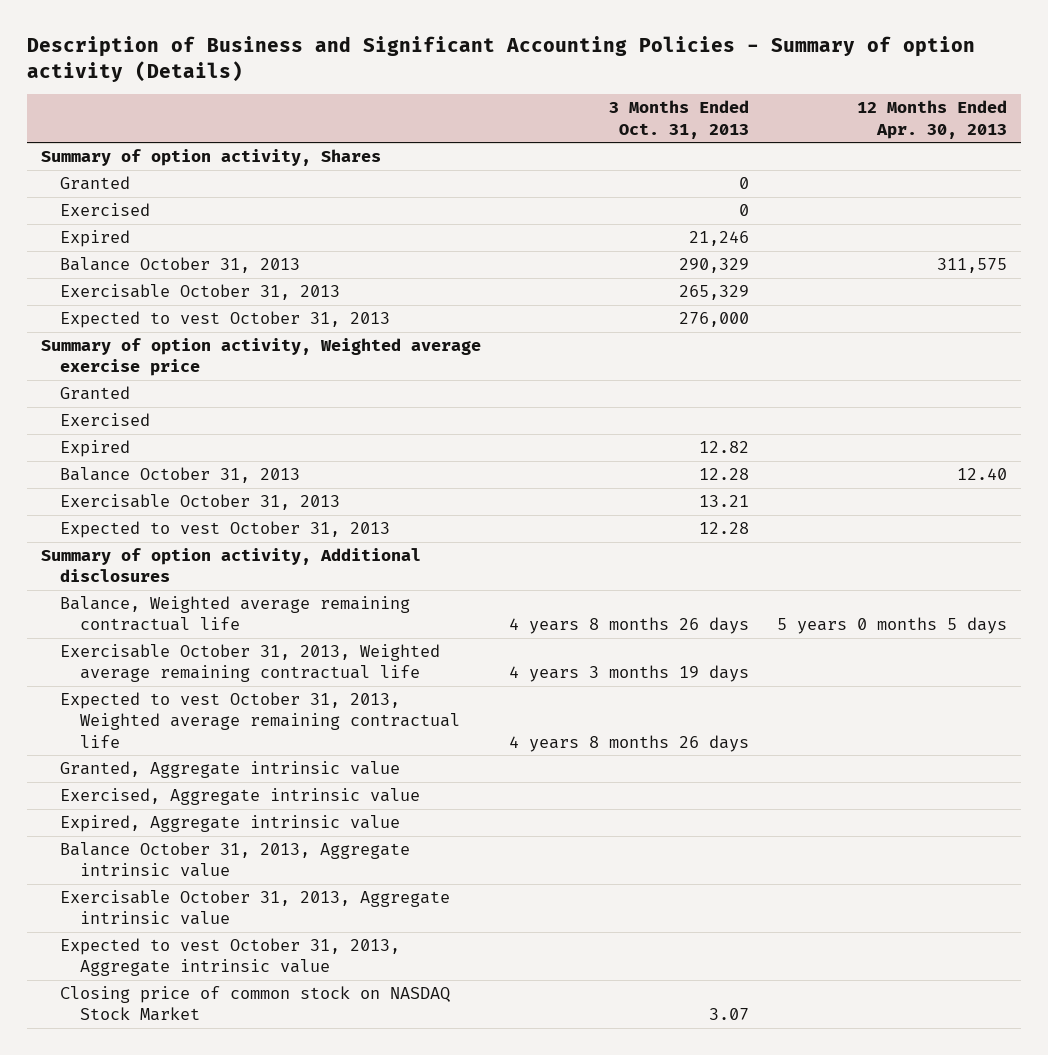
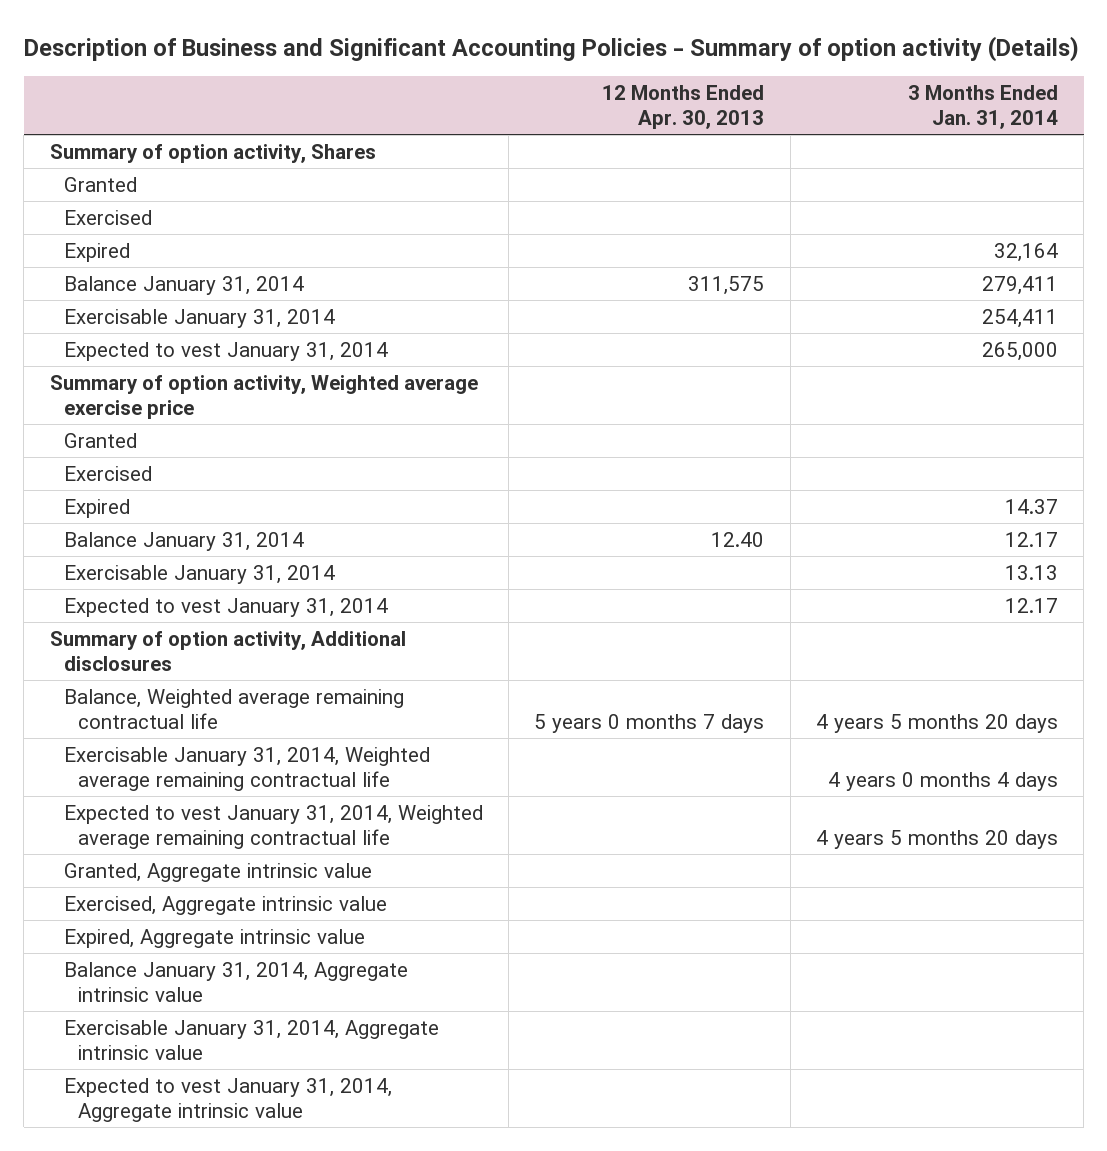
- | 3 Months Ended Oct. 31, 2013 | 12 Months Ended Apr. 30, 2013
+ | 12 Months Ended Apr. 30, 2013 | 3 Months Ended Jan. 31, 2014
- Balance October 31, 2013 | 290,329 | 311,575
- Exercisable October 31, 2013 | 265,329 |
- Expected to vest October 31, 2013 | 276,000 |
+ Balance January 31, 2014 | 311,575 | 279,411
+ Exercisable January 31, 2014 | | 254,411
+ Expected to vest January 31, 2014 | | 265,000
- Balance October 31, 2013 | 12.28 | 12.40
- Exercisable October 31, 2013 | 13.21 |
- Expected to vest October 31, 2013 | 12.28 |
+ Balance January 31, 2014 | 12.40 | 12.17
+ Exercisable January 31, 2014 | | 13.13
+ Expected to vest January 31, 2014 | | 12.17
- Balance, Weighted average remaining contractual life | 4 years 8 months 26 days | 5 years 0 months 5 days
- Exercisable October 31, 2013, Weighted average remaining contractual life | 4 years 3 months 19 days |
- Expected to vest October 31, 2013, Weighted average remaining contractual life | 4 years 8 months 26 days |
+ Balance, Weighted average remaining contractual life | 5 years 0 months 7 days | 4 years 5 months 20 days
+ Exercisable January 31, 2014, Weighted average remaining contractual life | | 4 years 0 months 4 days
+ Expected to vest January 31, 2014, Weighted average remaining contractual life | | 4 years 5 months 20 days
- Balance October 31, 2013, Aggregate intrinsic value
- Exercisable October 31, 2013, Aggregate intrinsic value
- Expected to vest October 31, 2013, Aggregate intrinsic value
- Closing price of common stock on NASDAQ Stock Market | 3.07 |
+ Balance January 31, 2014, Aggregate intrinsic value
+ Exercisable January 31, 2014, Aggregate intrinsic value
+ Expected to vest January 31, 2014, Aggregate intrinsic value

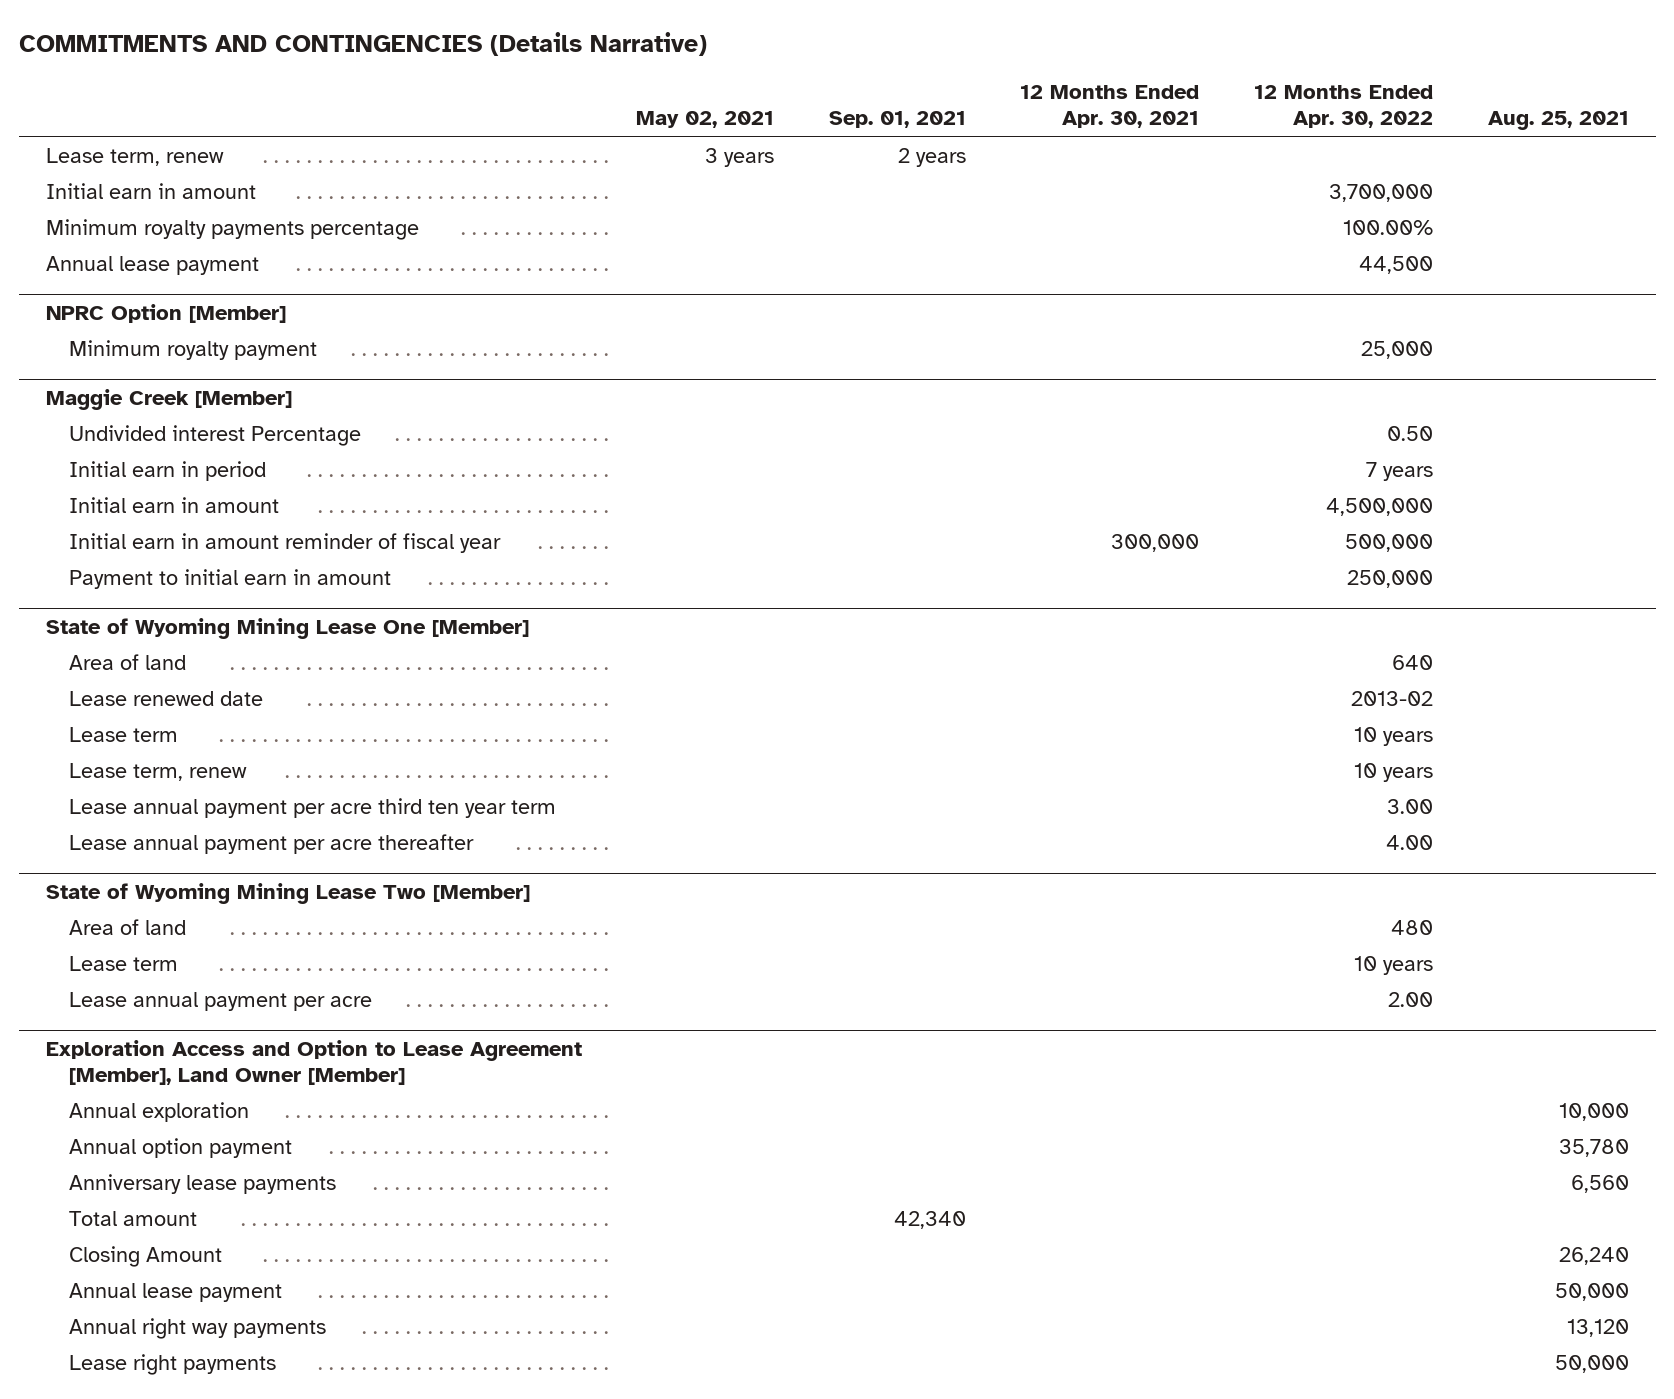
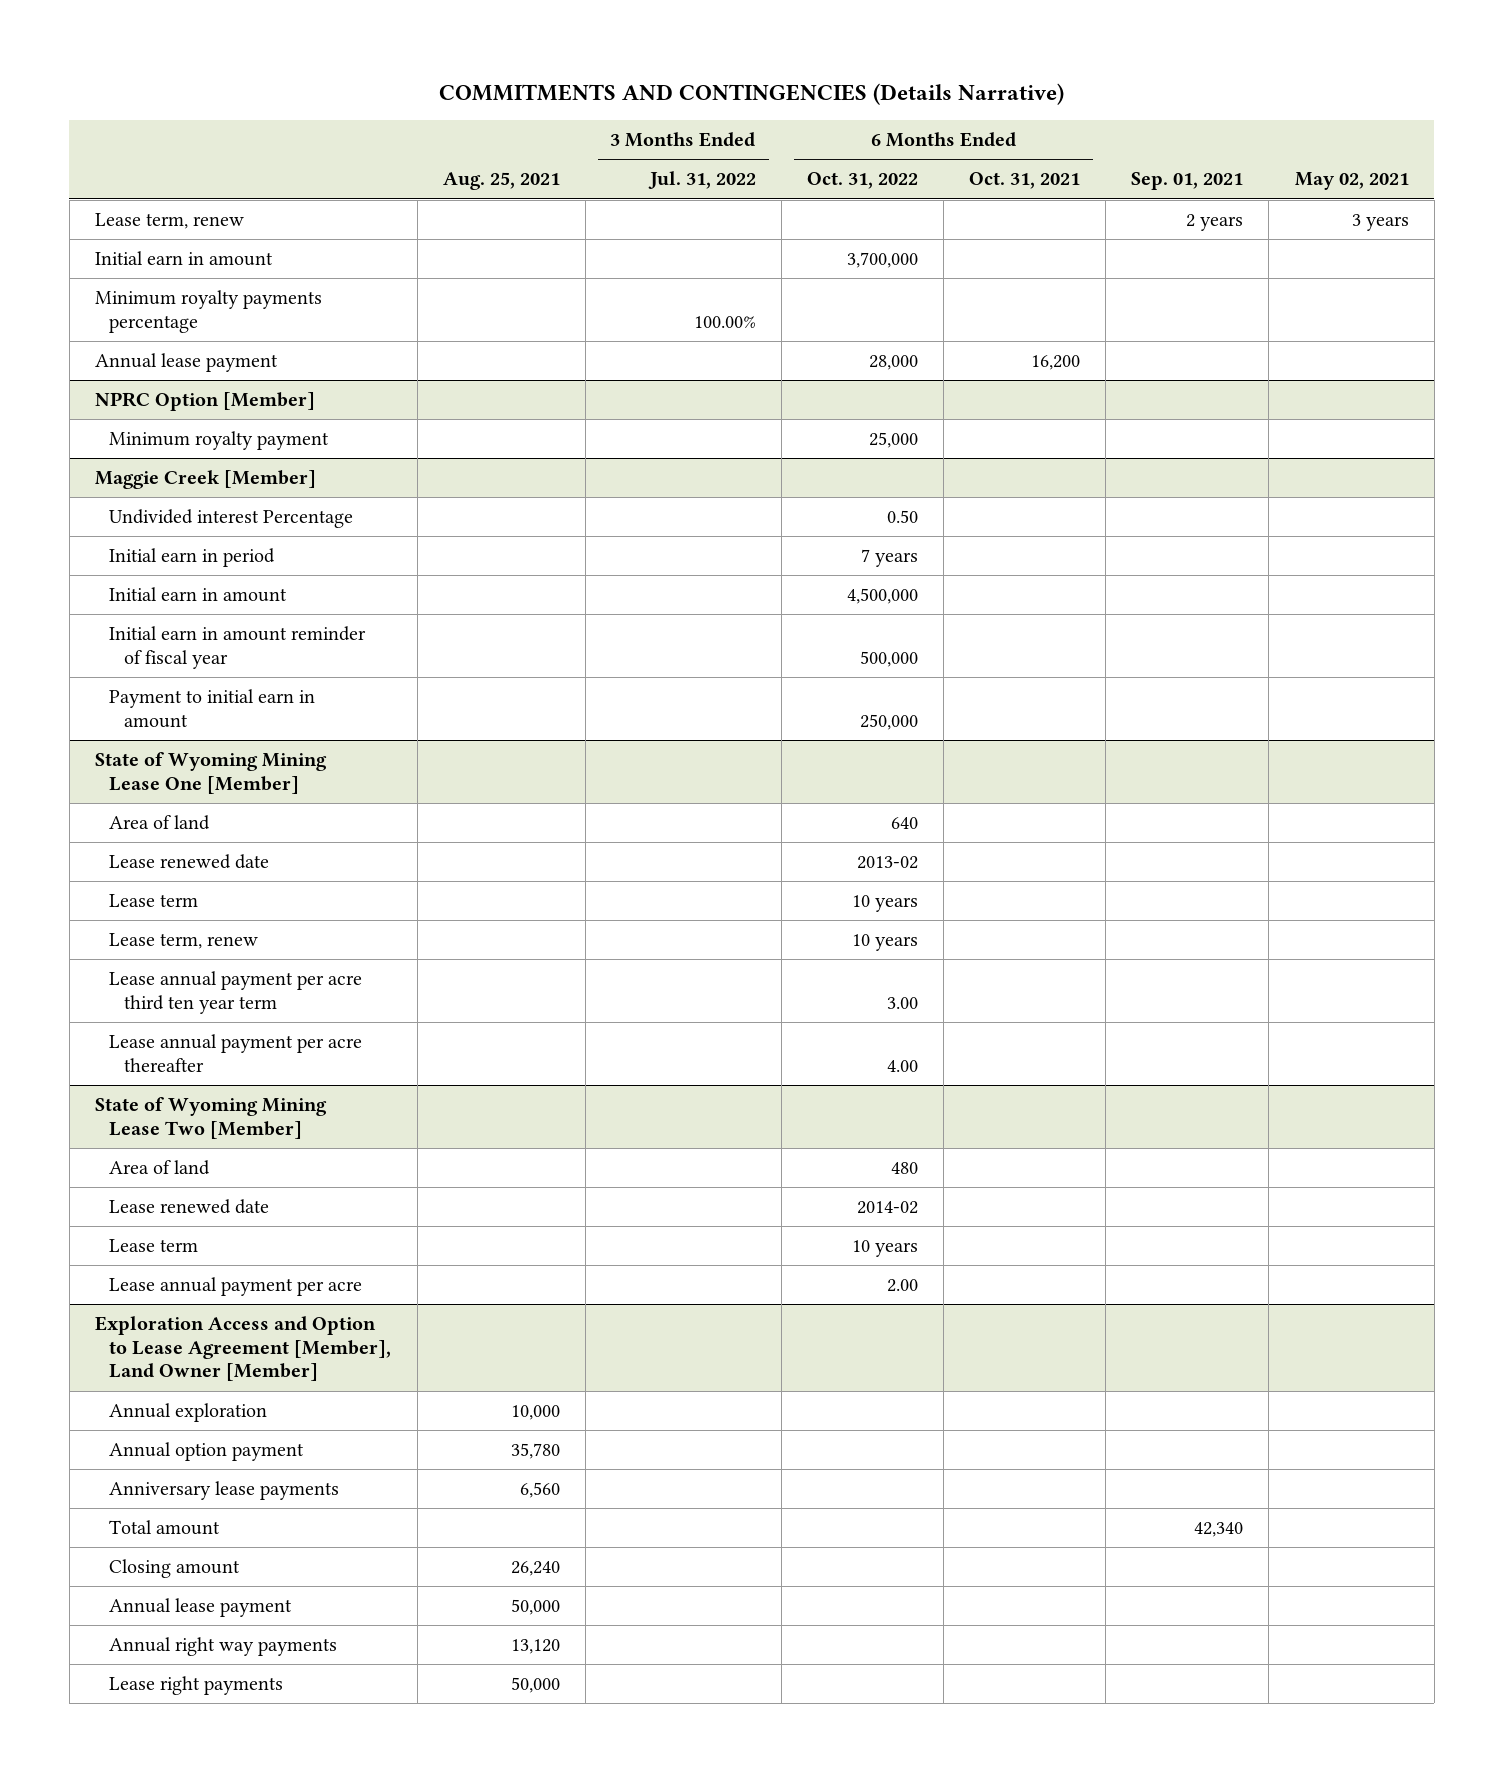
- | May 02, 2021 | Sep. 01, 2021 | 12 Months Ended Apr. 30, 2021 | 12 Months Ended Apr. 30, 2022 | Aug. 25, 2021
+ | Aug. 25, 2021 | 3 Months Ended Jul. 31, 2022 | 6 Months Ended Oct. 31, 2022 | 6 Months Ended Oct. 31, 2021 | Sep. 01, 2021 | May 02, 2021
@ State of Wyoming Mining Lease Two [Member]
+ Lease renewed date | | | 2014-02 | | |
@ Exploration Access and Option to Lease Agreement [Member], Land Owner [Member]
- Closing Amount | | | | | 26,240
+ Closing amount | 26,240 | | | | |

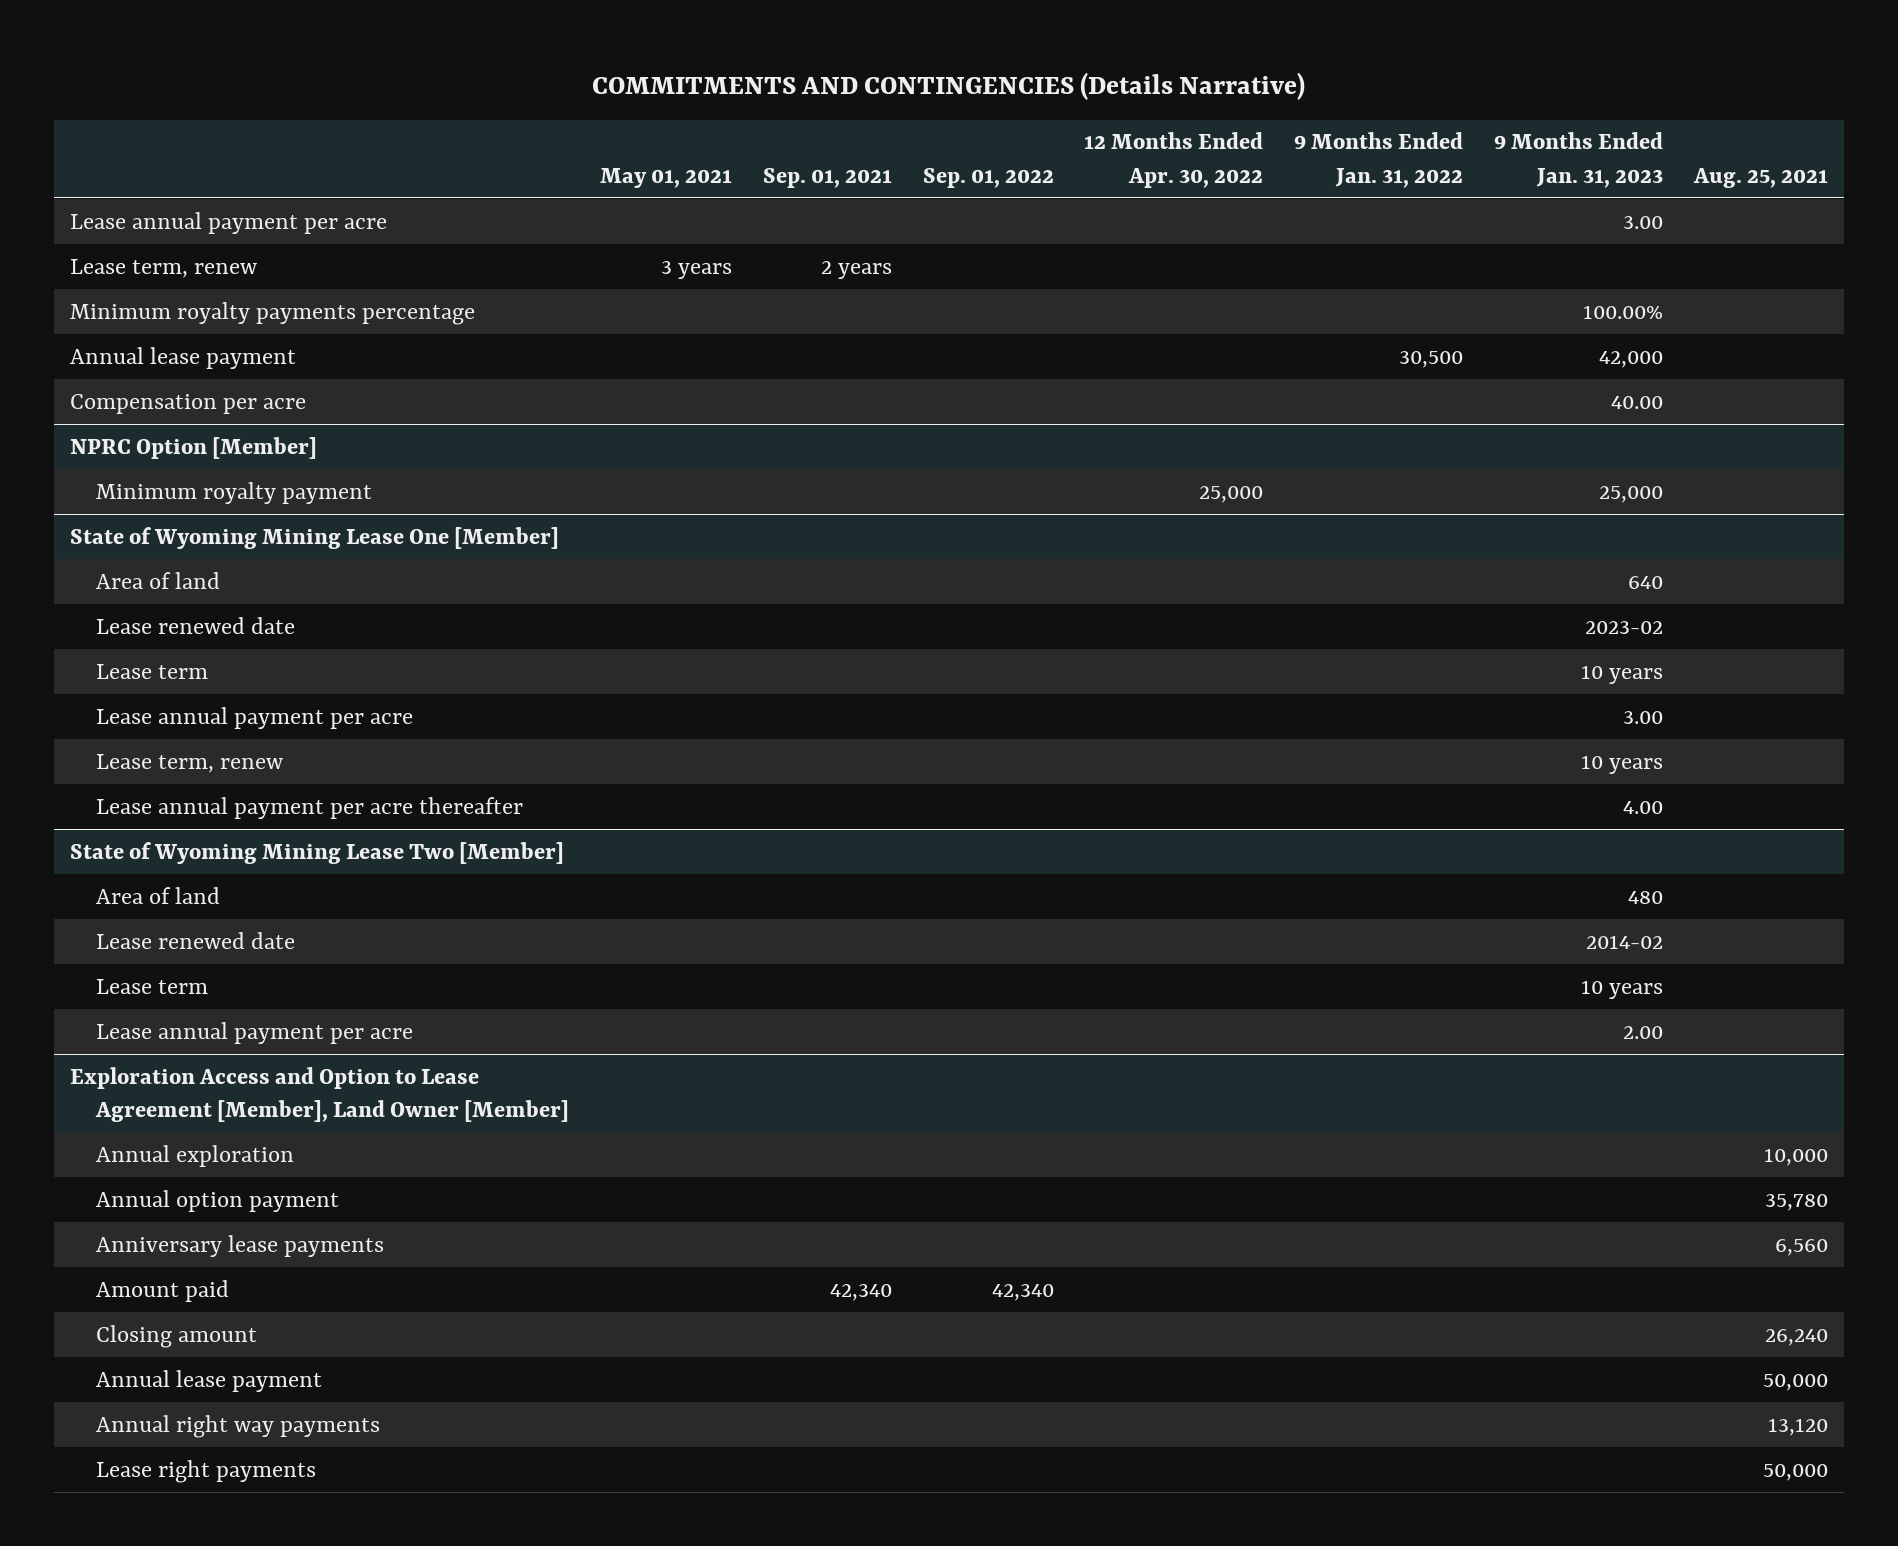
- | Aug. 25, 2021 | 3 Months Ended Jul. 31, 2022 | 6 Months Ended Oct. 31, 2022 | 6 Months Ended Oct. 31, 2021 | Sep. 01, 2021 | May 02, 2021
+ | May 01, 2021 | Sep. 01, 2021 | Sep. 01, 2022 | 12 Months Ended Apr. 30, 2022 | 9 Months Ended Jan. 31, 2022 | 9 Months Ended Jan. 31, 2023 | Aug. 25, 2021
+ Lease annual payment per acre | | | | | | 3.00 |
- Initial earn in amount | | | 3,700,000 | | |
+ Compensation per acre | | | | | | 40.00 |
- Maggie Creek [Member]
- Undivided interest Percentage | | | 0.50 | | |
- Initial earn in period | | | 7 years | | |
- Initial earn in amount | | | 4,500,000 | | |
- Initial earn in amount reminder of fiscal year | | | 500,000 | | |
- Payment to initial earn in amount | | | 250,000 | | |
@ State of Wyoming Mining Lease One [Member]
+ Lease annual payment per acre | | | | | | 3.00 |
- Lease annual payment per acre third ten year term | | | 3.00 | | |
@ Exploration Access and Option to Lease Agreement [Member], Land Owner [Member]
- Total amount | | | | | 42,340 |
+ Amount paid | | 42,340 | 42,340 | | | |

